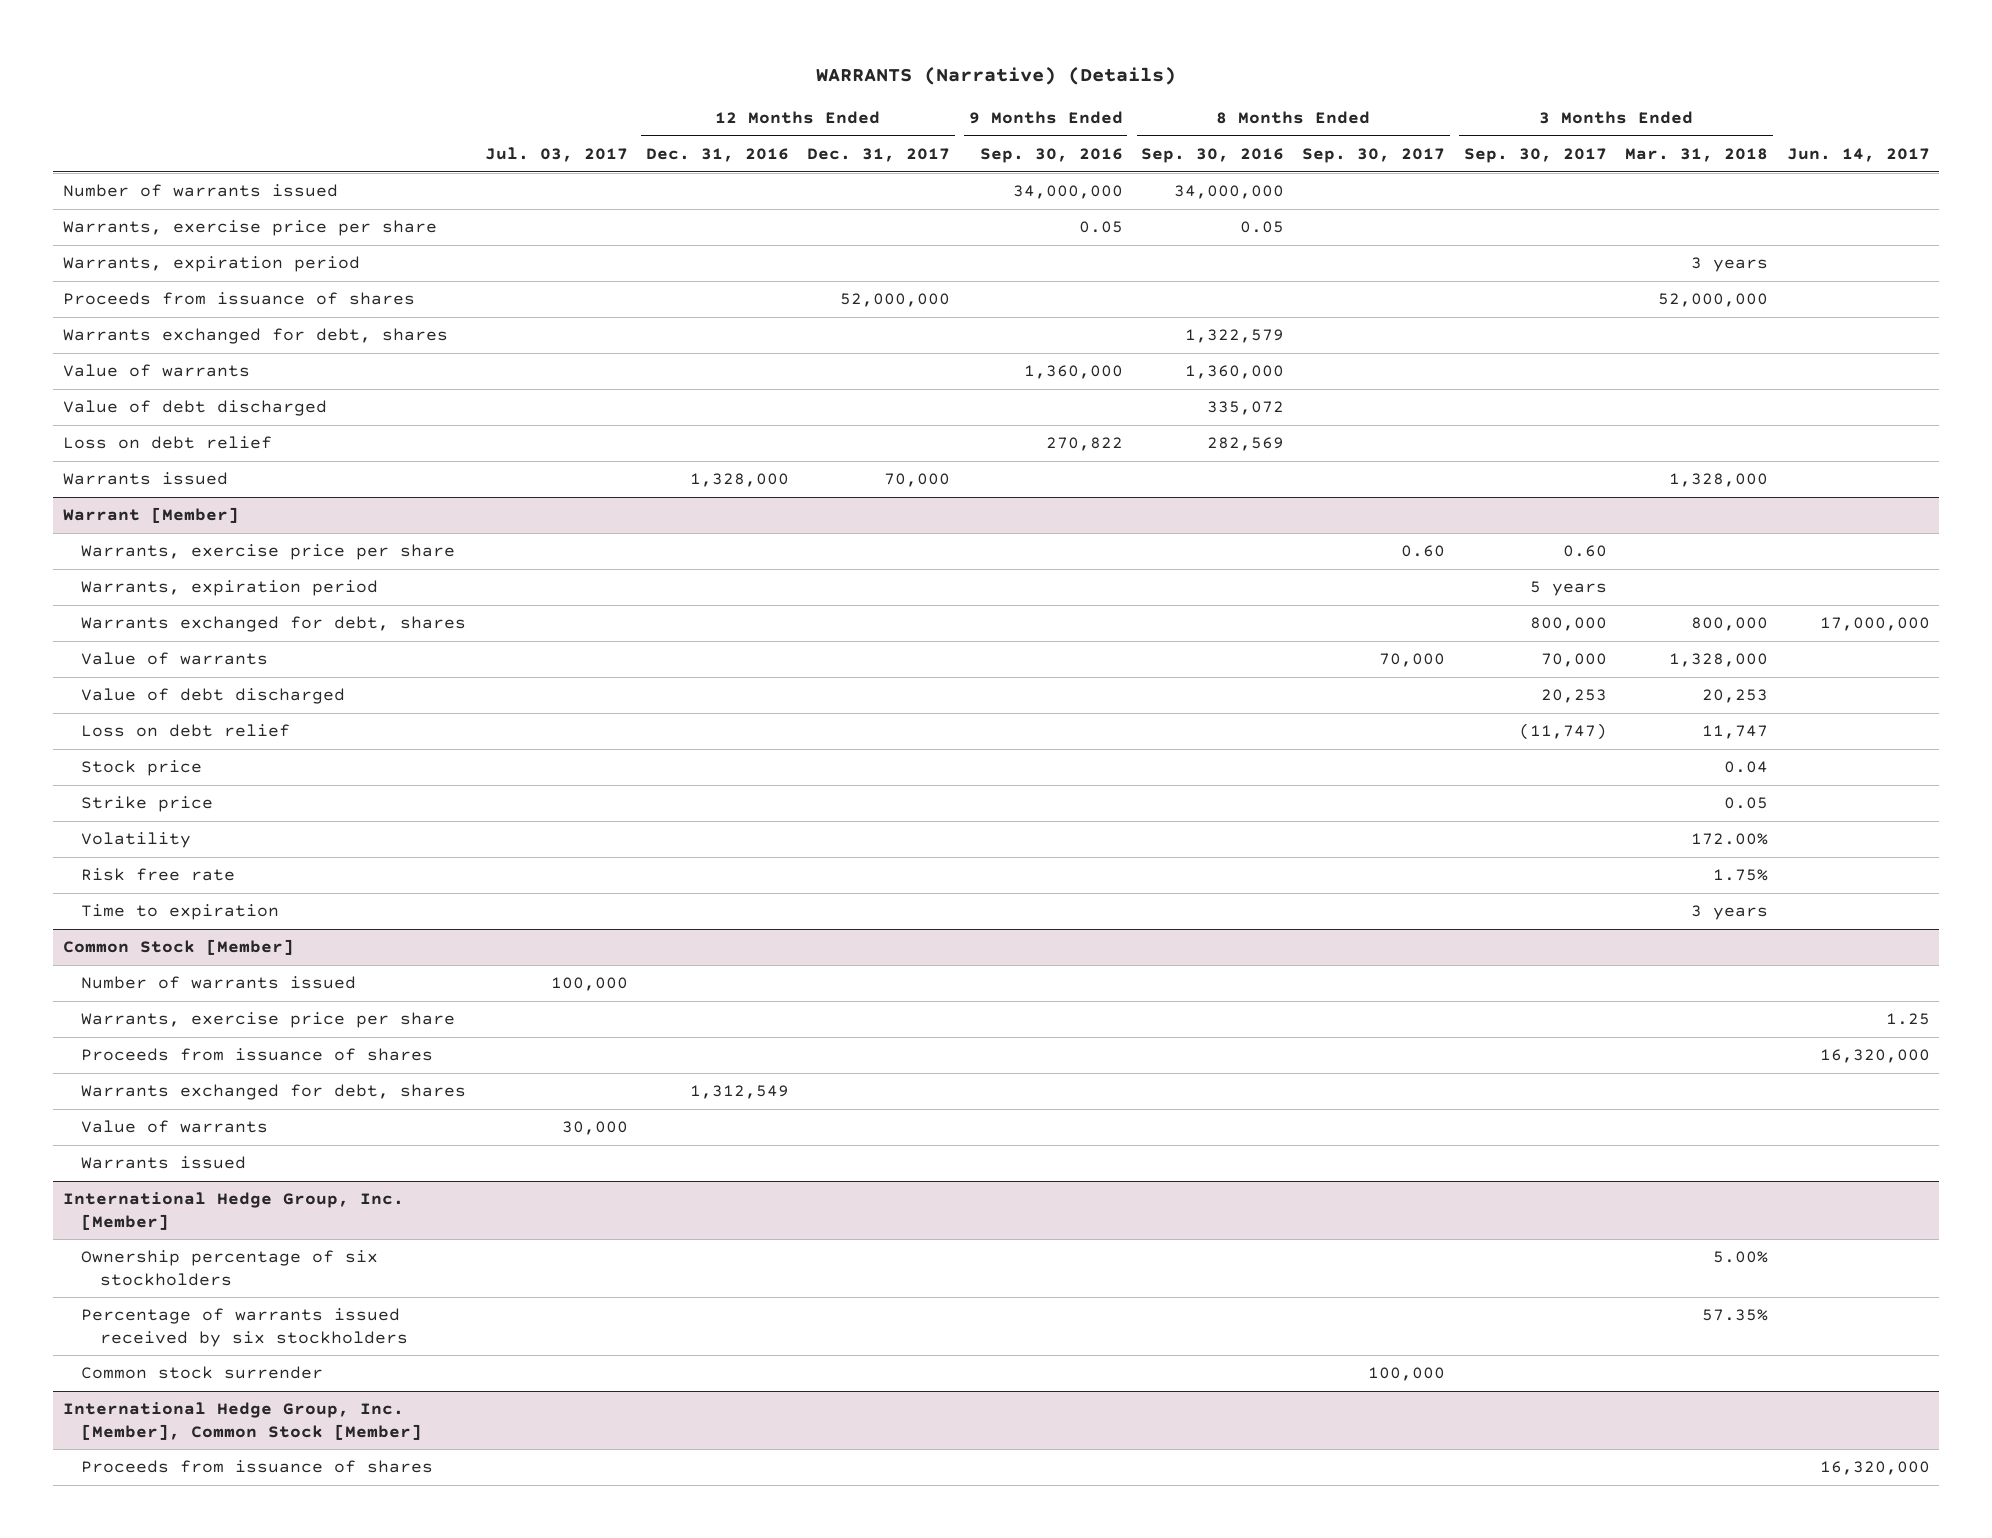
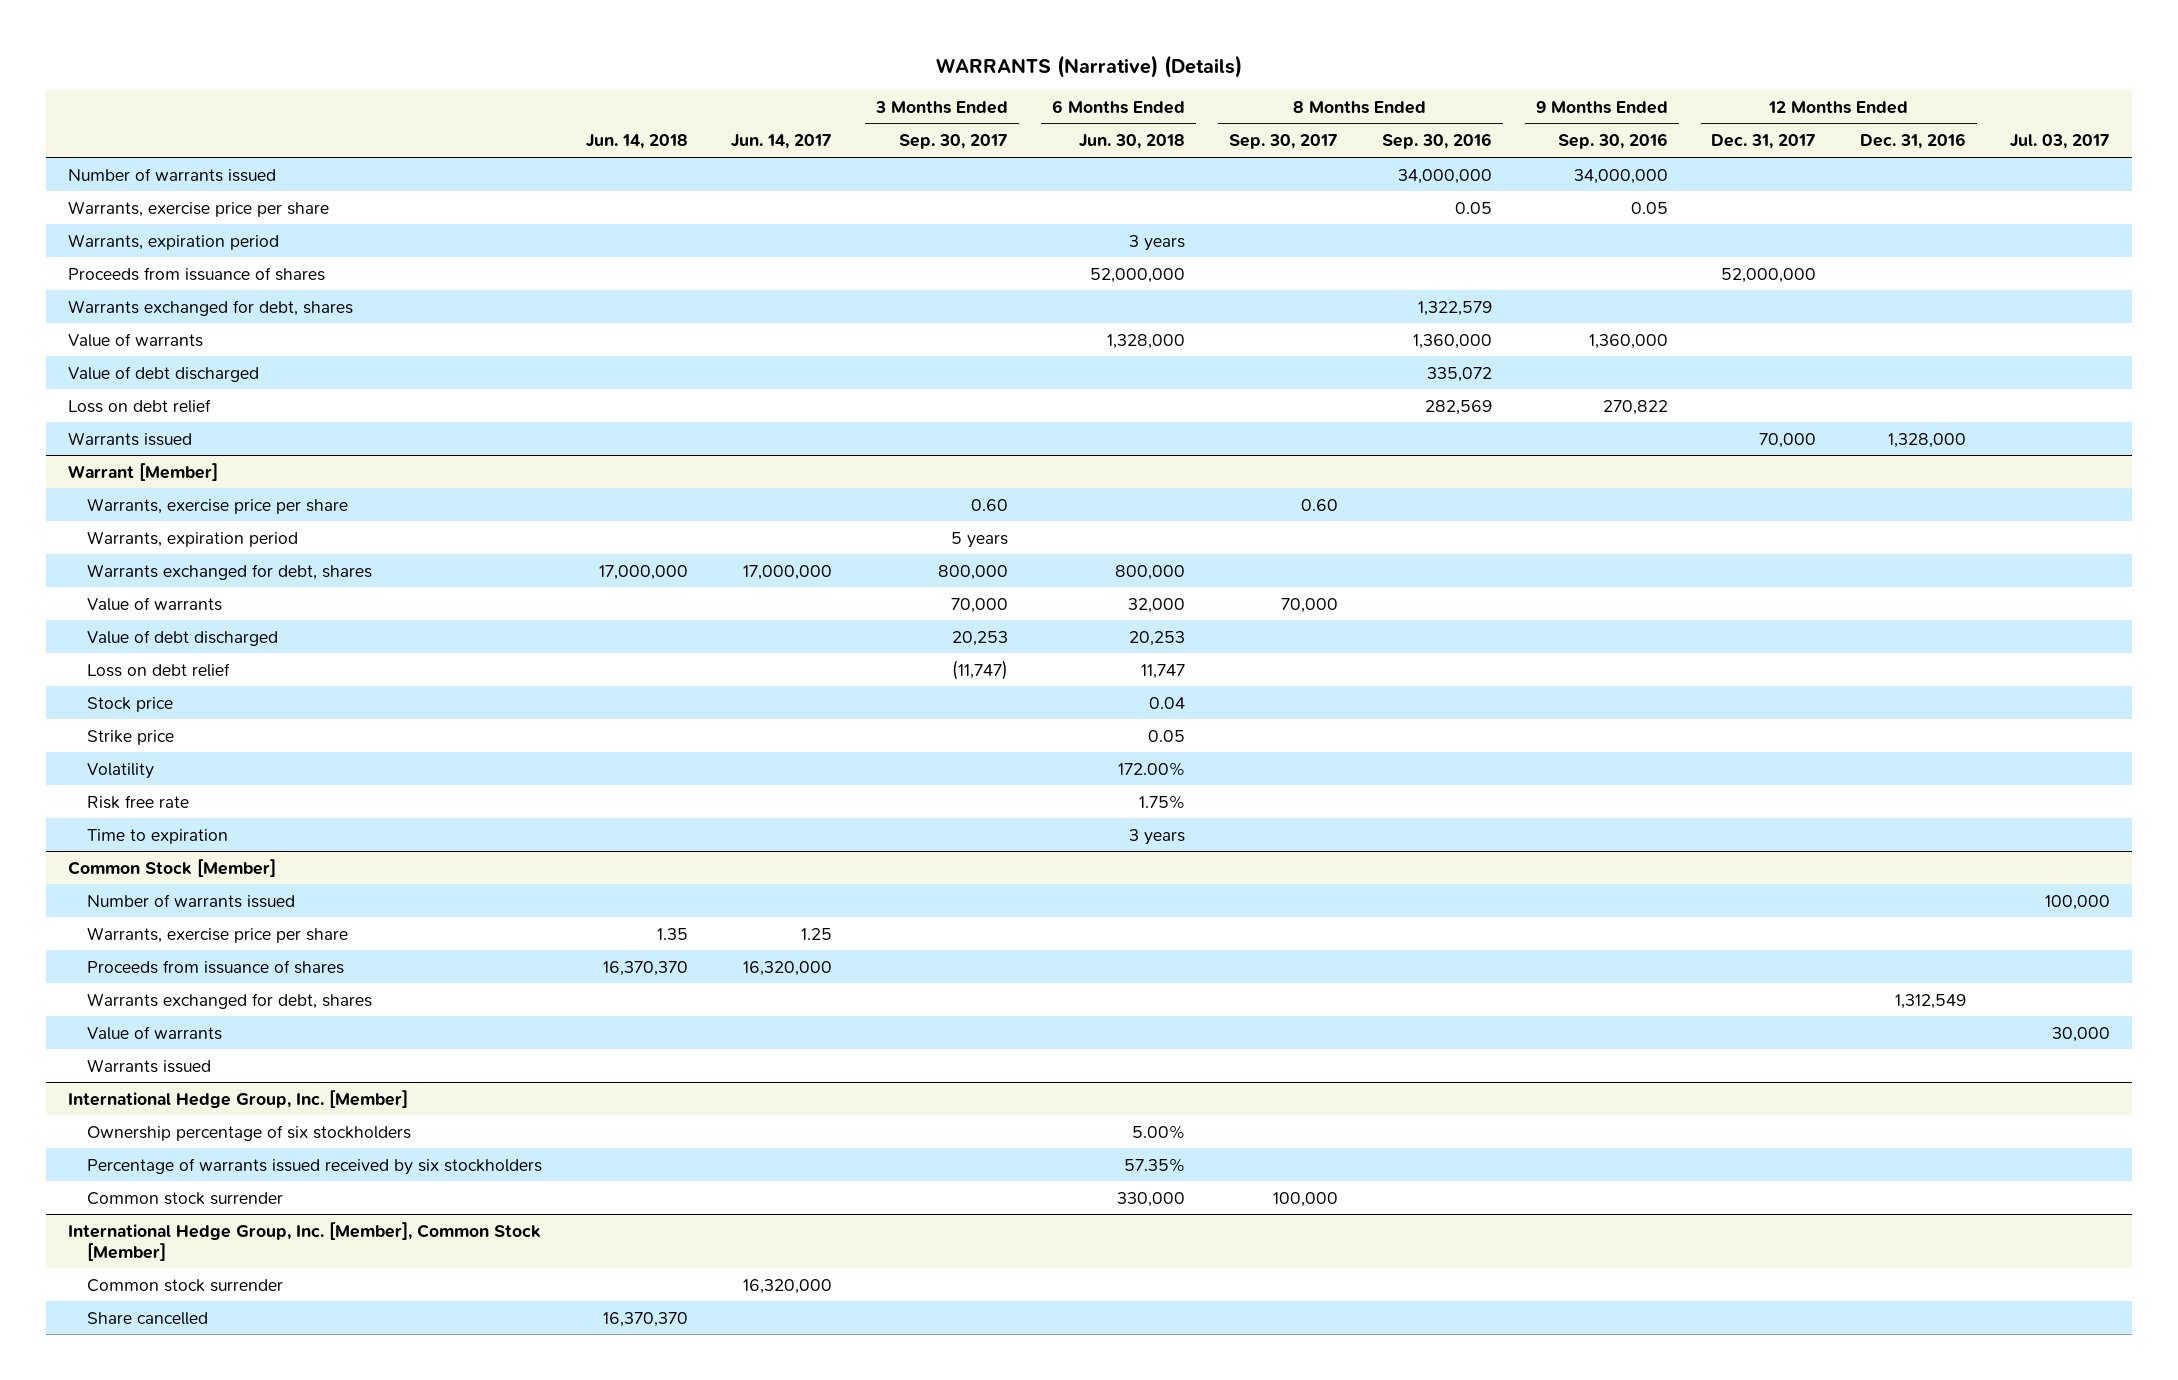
- | Jul. 03, 2017 | 12 Months Ended Dec. 31, 2016 | 12 Months Ended Dec. 31, 2017 | 9 Months Ended Sep. 30, 2016 | 8 Months Ended Sep. 30, 2016 | 8 Months Ended Sep. 30, 2017 | 3 Months Ended Sep. 30, 2017 | 3 Months Ended Mar. 31, 2018 | Jun. 14, 2017
+ | Jun. 14, 2018 | Jun. 14, 2017 | 3 Months Ended Sep. 30, 2017 | 6 Months Ended Jun. 30, 2018 | 8 Months Ended Sep. 30, 2017 | 8 Months Ended Sep. 30, 2016 | 9 Months Ended Sep. 30, 2016 | 12 Months Ended Dec. 31, 2017 | 12 Months Ended Dec. 31, 2016 | Jul. 03, 2017
@ International Hedge Group, Inc. [Member], Common Stock [Member]
- Proceeds from issuance of shares | | | | | | | | | 16,320,000
+ Common stock surrender | | 16,320,000 | | | | | | | |
+ Share cancelled | 16,370,370 | | | | | | | | |

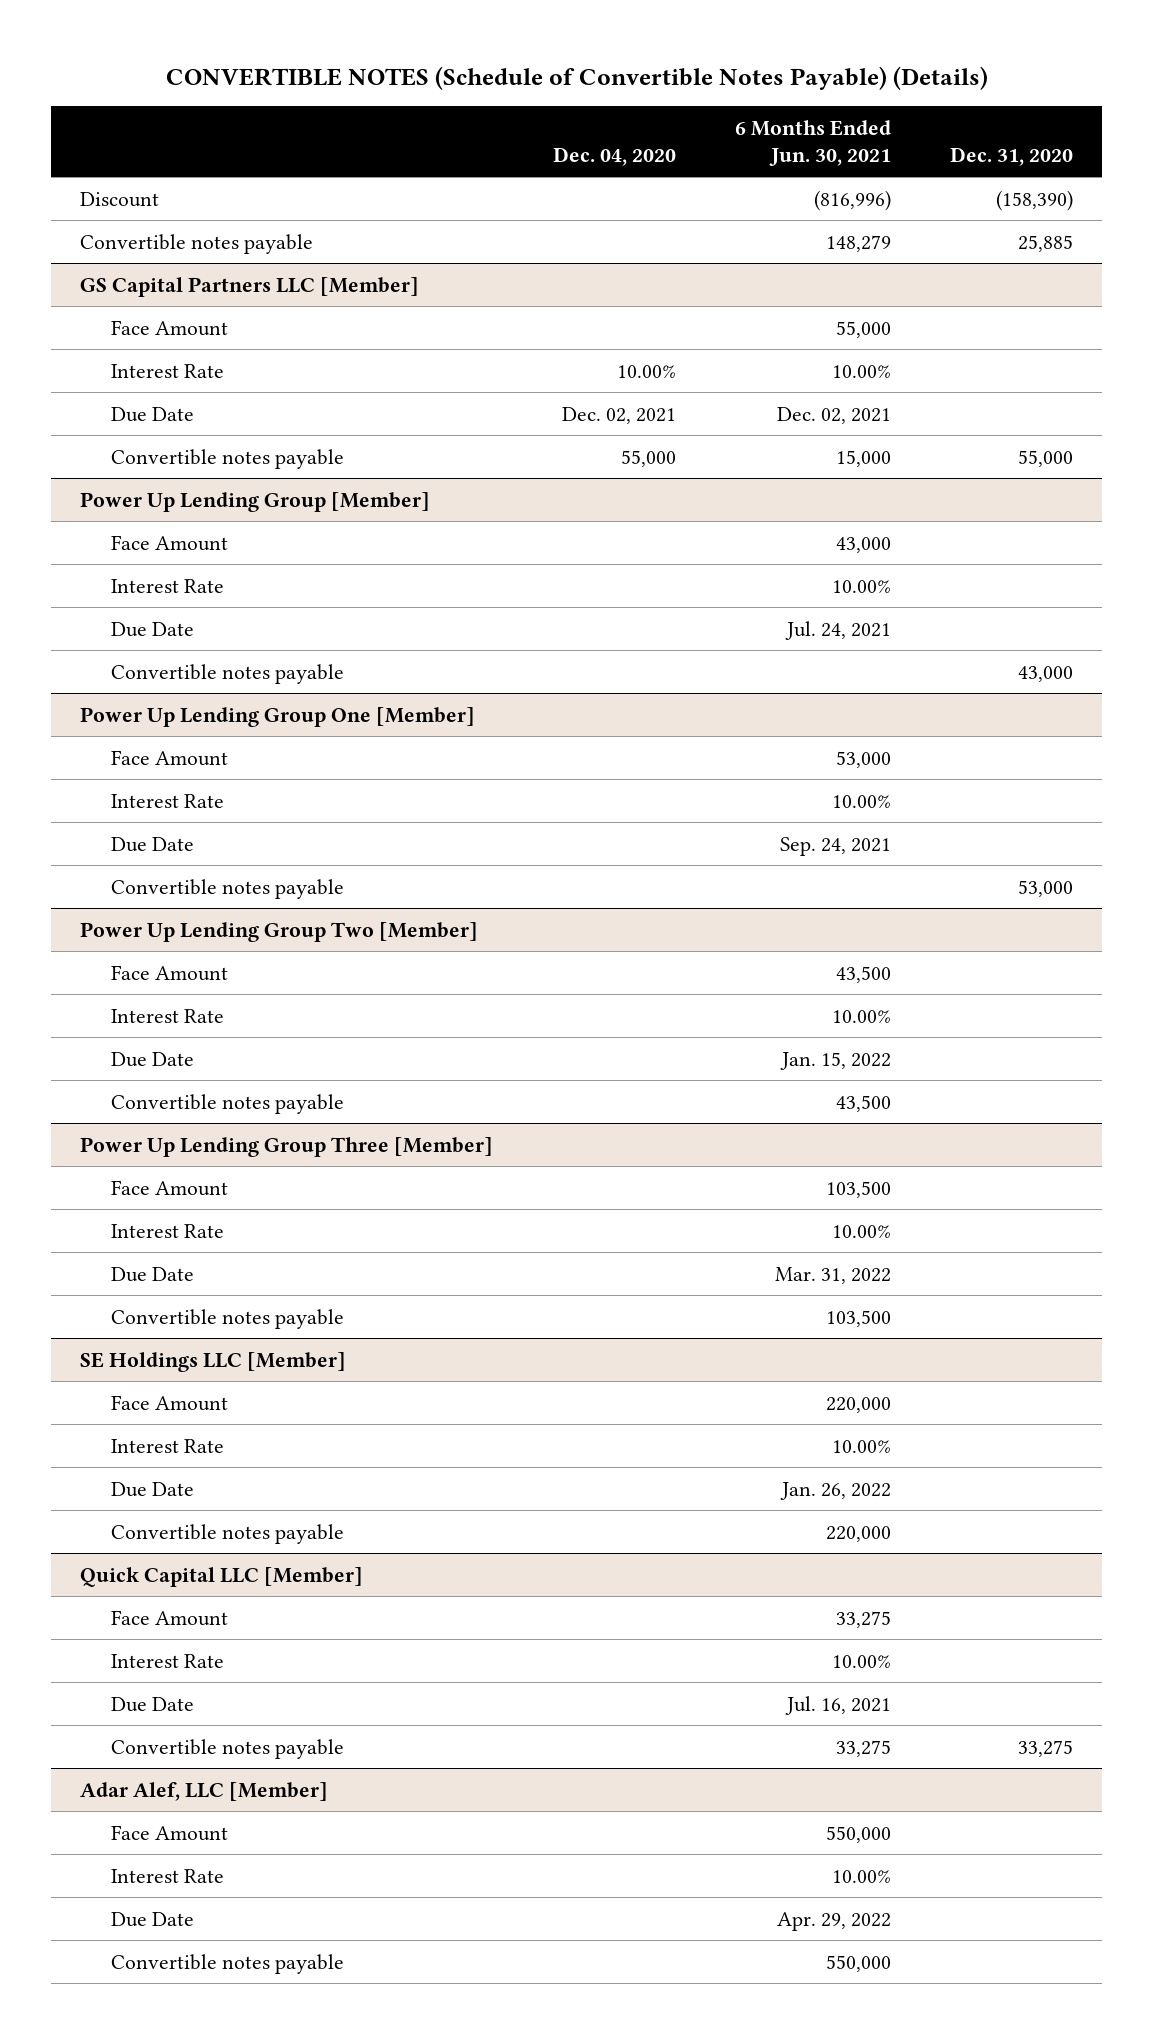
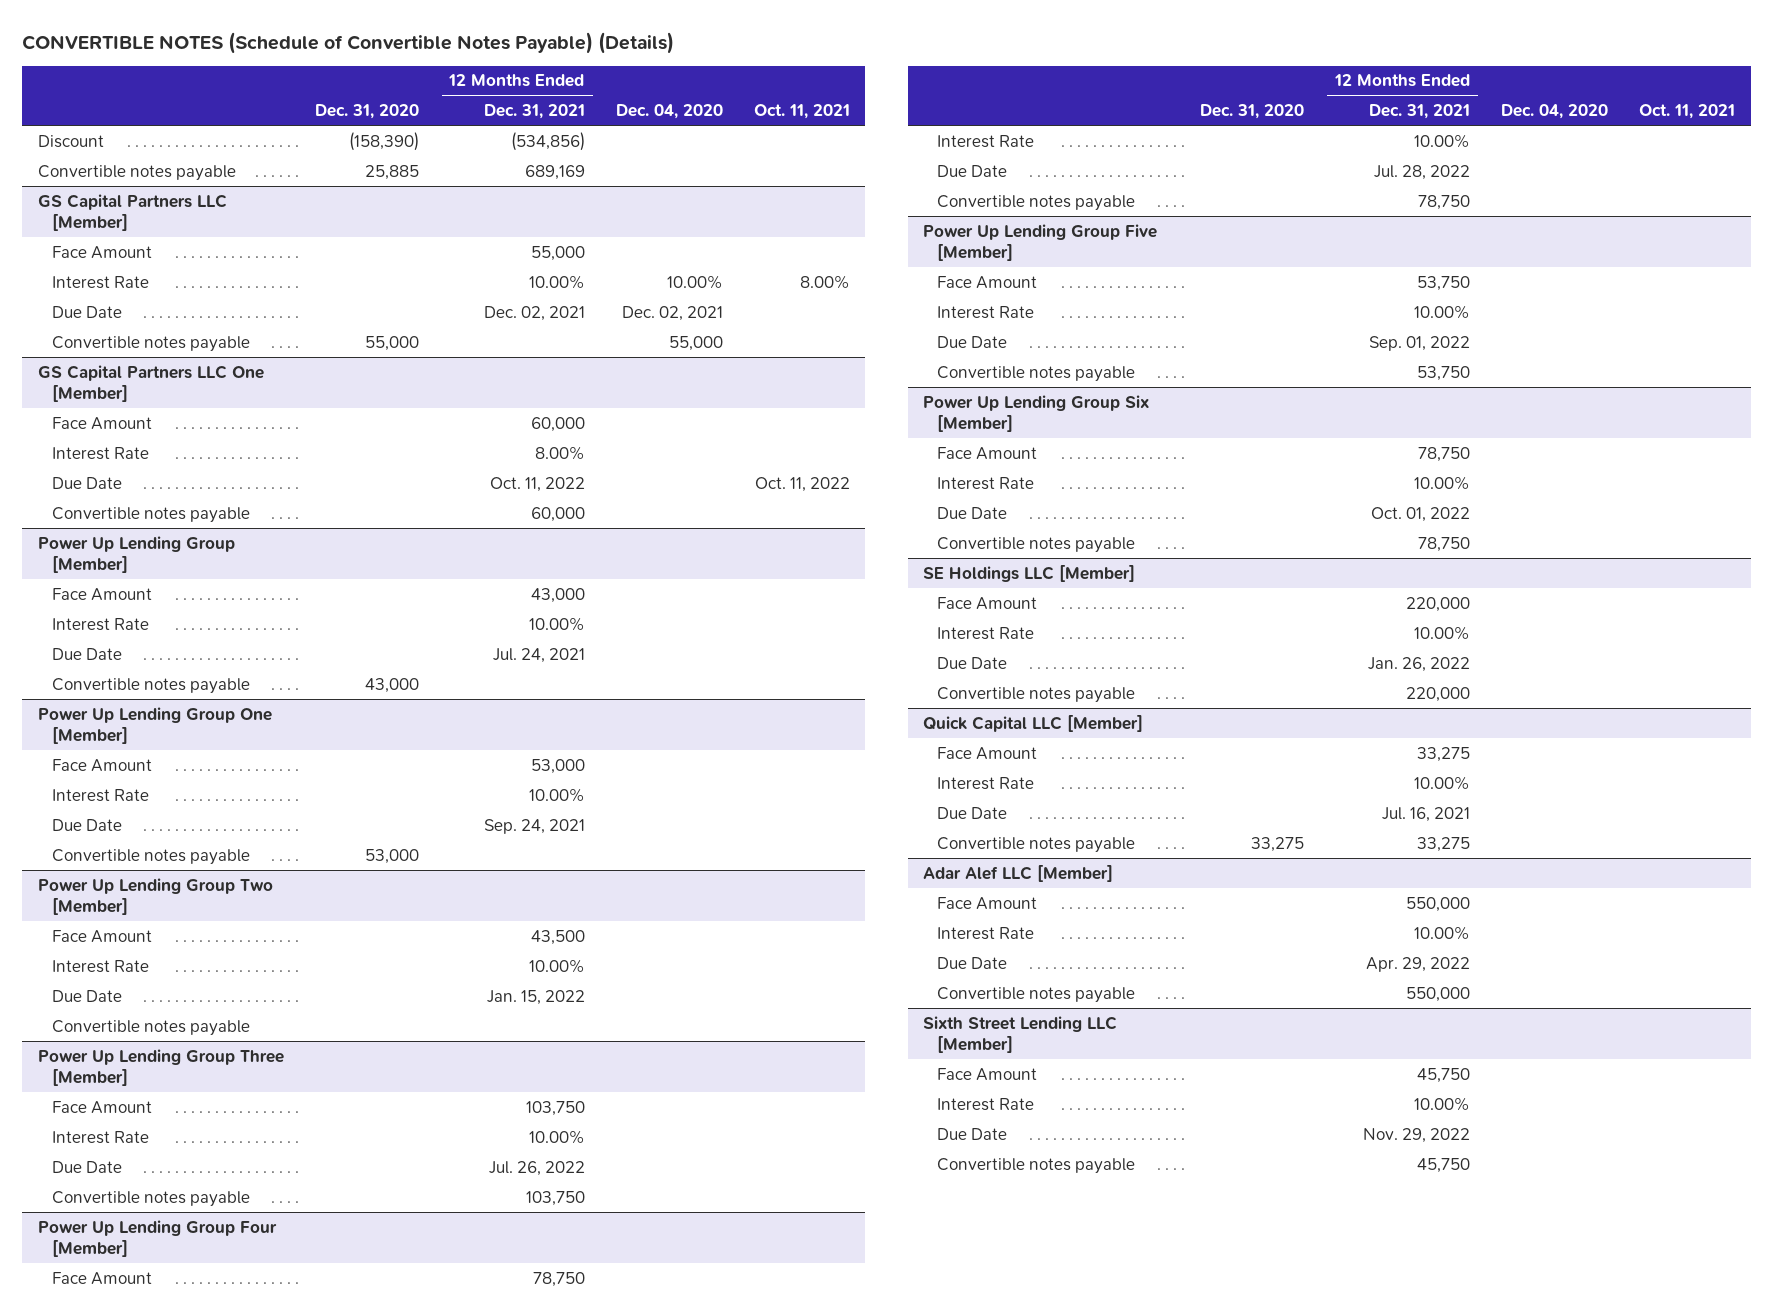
- | Dec. 04, 2020 | 6 Months Ended Jun. 30, 2021 | Dec. 31, 2020
+ | Dec. 31, 2020 | 12 Months Ended Dec. 31, 2021 | Dec. 04, 2020 | Oct. 11, 2021
+ GS Capital Partners LLC One [Member]
+ Face Amount | | 60,000 | |
+ Interest Rate | | 8.00% | |
+ Due Date | | Oct. 11, 2022 | | Oct. 11, 2022
+ Convertible notes payable | | 60,000 | |
+ Power Up Lending Group Four [Member]
+ Face Amount | | 78,750 | |
+ Interest Rate | | 10.00% | |
+ Due Date | | Jul. 28, 2022 | |
+ Convertible notes payable | | 78,750 | |
+ Power Up Lending Group Five [Member]
+ Face Amount | | 53,750 | |
+ Interest Rate | | 10.00% | |
+ Due Date | | Sep. 01, 2022 | |
+ Convertible notes payable | | 53,750 | |
+ Power Up Lending Group Six [Member]
+ Face Amount | | 78,750 | |
+ Interest Rate | | 10.00% | |
+ Due Date | | Oct. 01, 2022 | |
+ Convertible notes payable | | 78,750 | |
- Adar Alef, LLC [Member]
+ Adar Alef LLC [Member]
+ Sixth Street Lending LLC [Member]
+ Face Amount | | 45,750 | |
+ Interest Rate | | 10.00% | |
+ Due Date | | Nov. 29, 2022 | |
+ Convertible notes payable | | 45,750 | |

